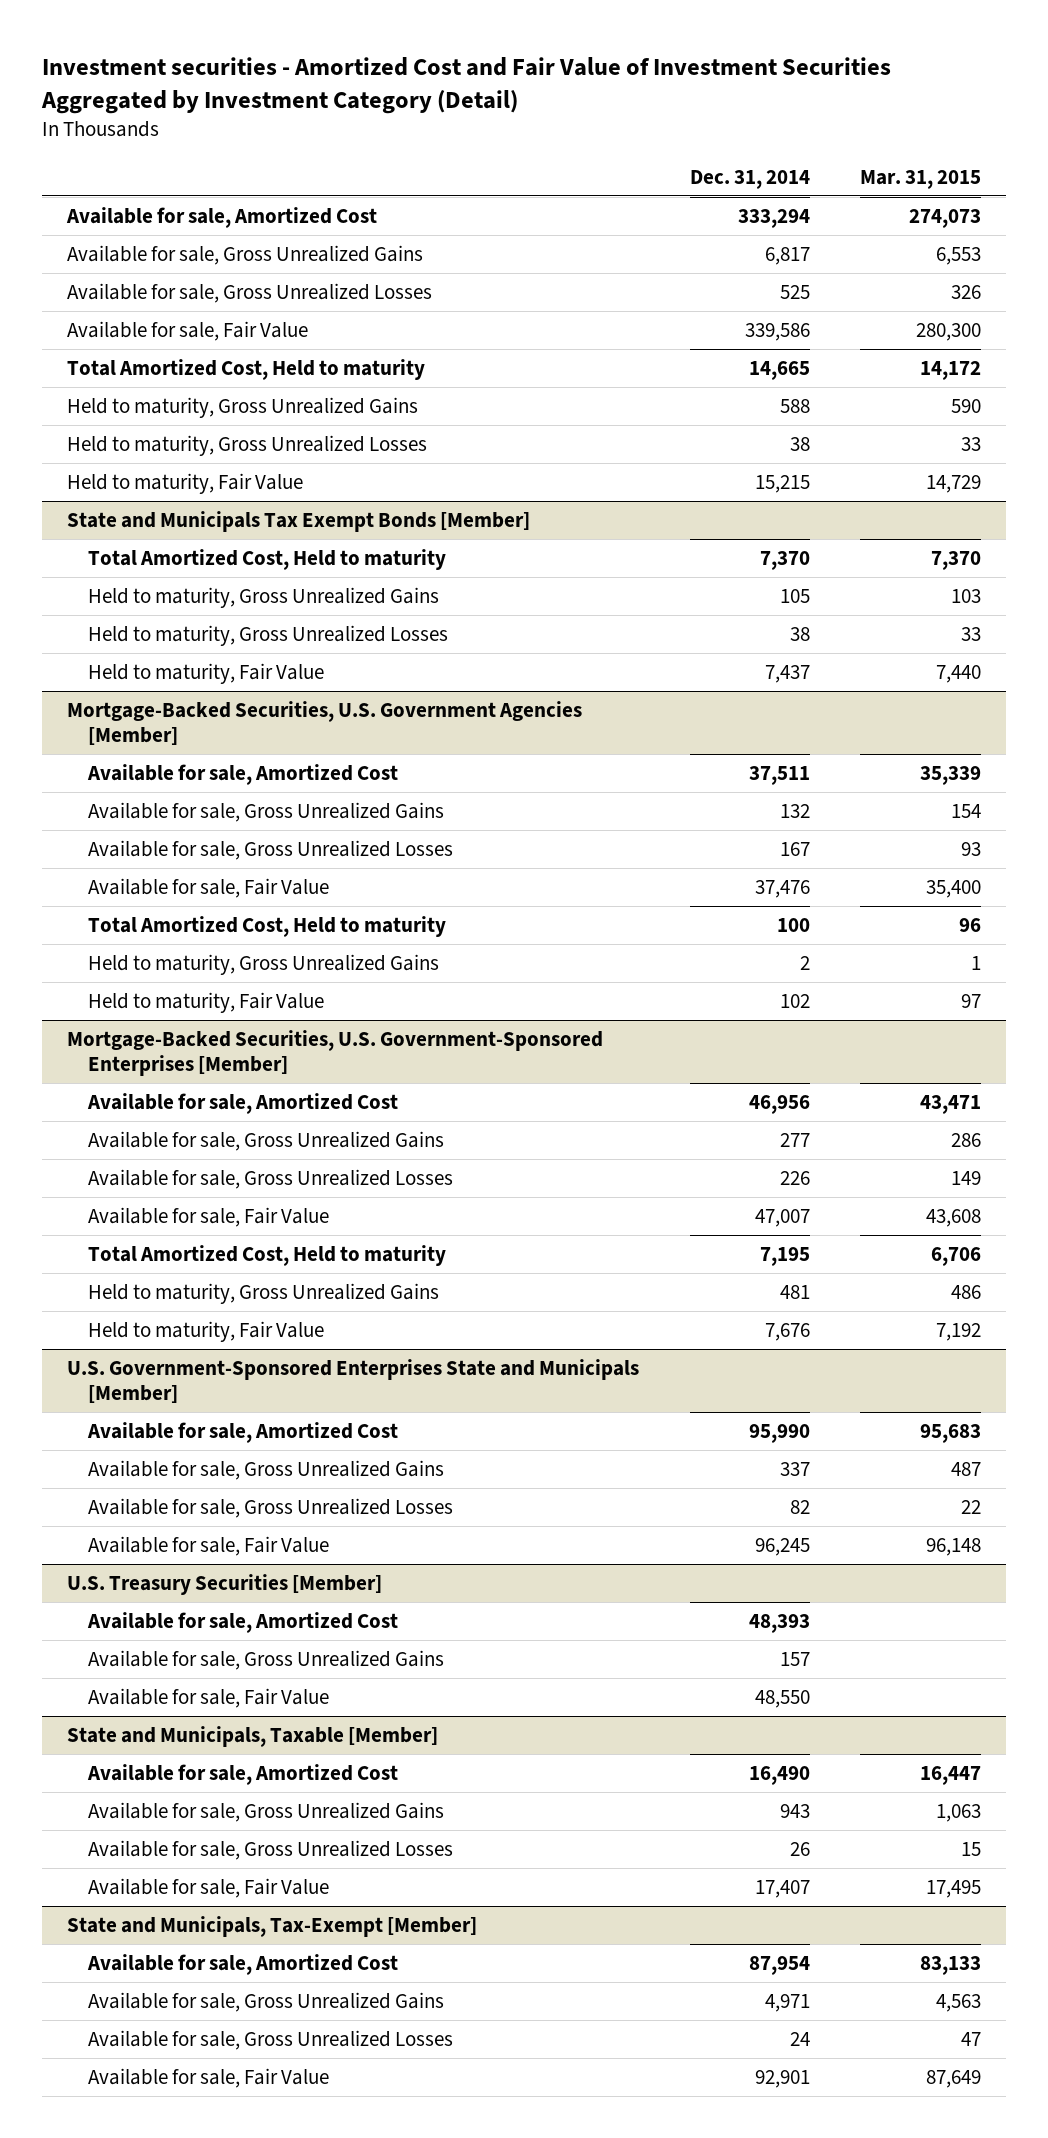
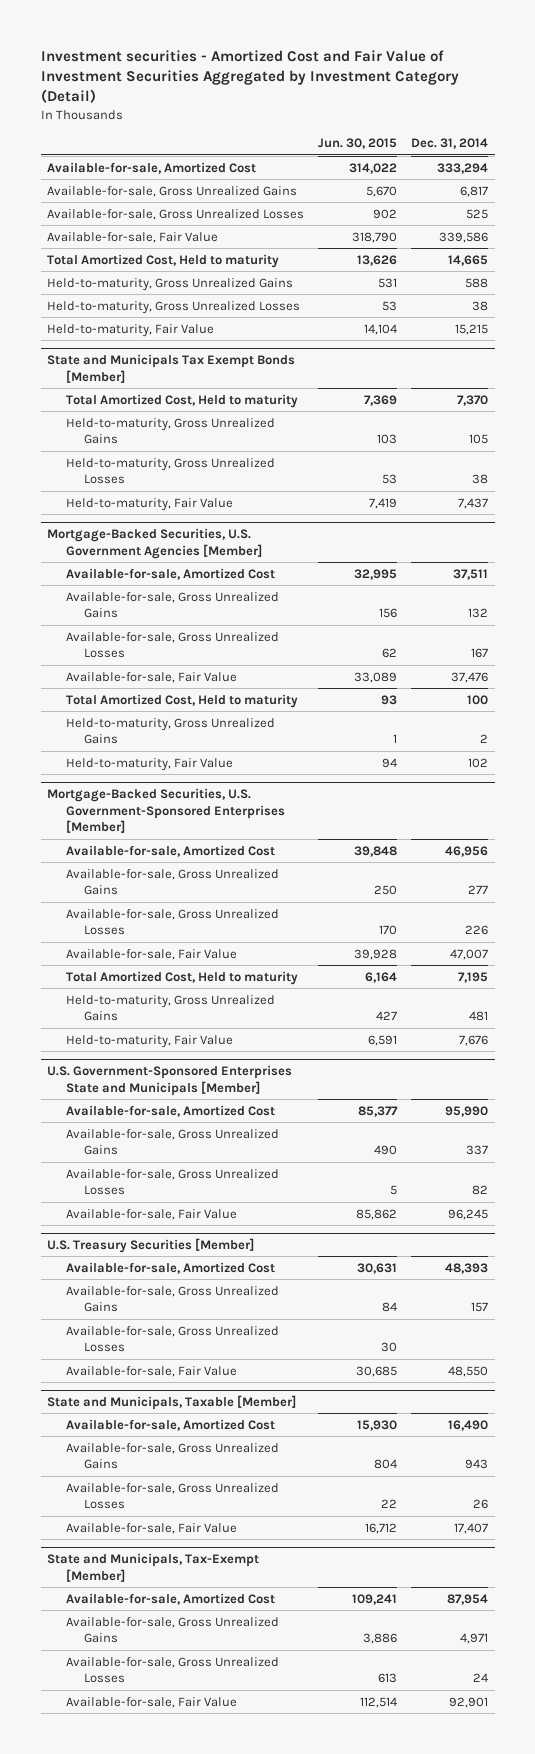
- | Dec. 31, 2014 | Mar. 31, 2015
+ | Jun. 30, 2015 | Dec. 31, 2014
- Available for sale, Amortized Cost | 333,294 | 274,073
- Available for sale, Gross Unrealized Gains | 6,817 | 6,553
- Available for sale, Gross Unrealized Losses | 525 | 326
- Available for sale, Fair Value | 339,586 | 280,300
+ Available-for-sale, Amortized Cost | 314,022 | 333,294
+ Available-for-sale, Gross Unrealized Gains | 5,670 | 6,817
+ Available-for-sale, Gross Unrealized Losses | 902 | 525
+ Available-for-sale, Fair Value | 318,790 | 339,586
- Held to maturity, Gross Unrealized Gains | 588 | 590
- Held to maturity, Gross Unrealized Losses | 38 | 33
- Held to maturity, Fair Value | 15,215 | 14,729
+ Held-to-maturity, Gross Unrealized Gains | 531 | 588
+ Held-to-maturity, Gross Unrealized Losses | 53 | 38
+ Held-to-maturity, Fair Value | 14,104 | 15,215
@ State and Municipals Tax Exempt Bonds [Member]
- Held to maturity, Gross Unrealized Gains | 105 | 103
- Held to maturity, Gross Unrealized Losses | 38 | 33
- Held to maturity, Fair Value | 7,437 | 7,440
+ Held-to-maturity, Gross Unrealized Gains | 103 | 105
+ Held-to-maturity, Gross Unrealized Losses | 53 | 38
+ Held-to-maturity, Fair Value | 7,419 | 7,437
@ Mortgage-Backed Securities, U.S. Government Agencies [Member]
- Available for sale, Amortized Cost | 37,511 | 35,339
- Available for sale, Gross Unrealized Gains | 132 | 154
- Available for sale, Gross Unrealized Losses | 167 | 93
- Available for sale, Fair Value | 37,476 | 35,400
+ Available-for-sale, Amortized Cost | 32,995 | 37,511
+ Available-for-sale, Gross Unrealized Gains | 156 | 132
+ Available-for-sale, Gross Unrealized Losses | 62 | 167
+ Available-for-sale, Fair Value | 33,089 | 37,476
- Held to maturity, Gross Unrealized Gains | 2 | 1
- Held to maturity, Fair Value | 102 | 97
+ Held-to-maturity, Gross Unrealized Gains | 1 | 2
+ Held-to-maturity, Fair Value | 94 | 102
@ Mortgage-Backed Securities, U.S. Government-Sponsored Enterprises [Member]
- Available for sale, Amortized Cost | 46,956 | 43,471
- Available for sale, Gross Unrealized Gains | 277 | 286
- Available for sale, Gross Unrealized Losses | 226 | 149
- Available for sale, Fair Value | 47,007 | 43,608
+ Available-for-sale, Amortized Cost | 39,848 | 46,956
+ Available-for-sale, Gross Unrealized Gains | 250 | 277
+ Available-for-sale, Gross Unrealized Losses | 170 | 226
+ Available-for-sale, Fair Value | 39,928 | 47,007
- Held to maturity, Gross Unrealized Gains | 481 | 486
- Held to maturity, Fair Value | 7,676 | 7,192
+ Held-to-maturity, Gross Unrealized Gains | 427 | 481
+ Held-to-maturity, Fair Value | 6,591 | 7,676
@ U.S. Government-Sponsored Enterprises State and Municipals [Member]
- Available for sale, Amortized Cost | 95,990 | 95,683
- Available for sale, Gross Unrealized Gains | 337 | 487
- Available for sale, Gross Unrealized Losses | 82 | 22
- Available for sale, Fair Value | 96,245 | 96,148
+ Available-for-sale, Amortized Cost | 85,377 | 95,990
+ Available-for-sale, Gross Unrealized Gains | 490 | 337
+ Available-for-sale, Gross Unrealized Losses | 5 | 82
+ Available-for-sale, Fair Value | 85,862 | 96,245
@ U.S. Treasury Securities [Member]
- Available for sale, Amortized Cost | 48,393 |
- Available for sale, Gross Unrealized Gains | 157 |
- Available for sale, Fair Value | 48,550 |
+ Available-for-sale, Amortized Cost | 30,631 | 48,393
+ Available-for-sale, Gross Unrealized Gains | 84 | 157
+ Available-for-sale, Gross Unrealized Losses | 30 |
+ Available-for-sale, Fair Value | 30,685 | 48,550
@ State and Municipals, Taxable [Member]
- Available for sale, Amortized Cost | 16,490 | 16,447
- Available for sale, Gross Unrealized Gains | 943 | 1,063
- Available for sale, Gross Unrealized Losses | 26 | 15
- Available for sale, Fair Value | 17,407 | 17,495
+ Available-for-sale, Amortized Cost | 15,930 | 16,490
+ Available-for-sale, Gross Unrealized Gains | 804 | 943
+ Available-for-sale, Gross Unrealized Losses | 22 | 26
+ Available-for-sale, Fair Value | 16,712 | 17,407
@ State and Municipals, Tax-Exempt [Member]
- Available for sale, Amortized Cost | 87,954 | 83,133
- Available for sale, Gross Unrealized Gains | 4,971 | 4,563
- Available for sale, Gross Unrealized Losses | 24 | 47
- Available for sale, Fair Value | 92,901 | 87,649
+ Available-for-sale, Amortized Cost | 109,241 | 87,954
+ Available-for-sale, Gross Unrealized Gains | 3,886 | 4,971
+ Available-for-sale, Gross Unrealized Losses | 613 | 24
+ Available-for-sale, Fair Value | 112,514 | 92,901

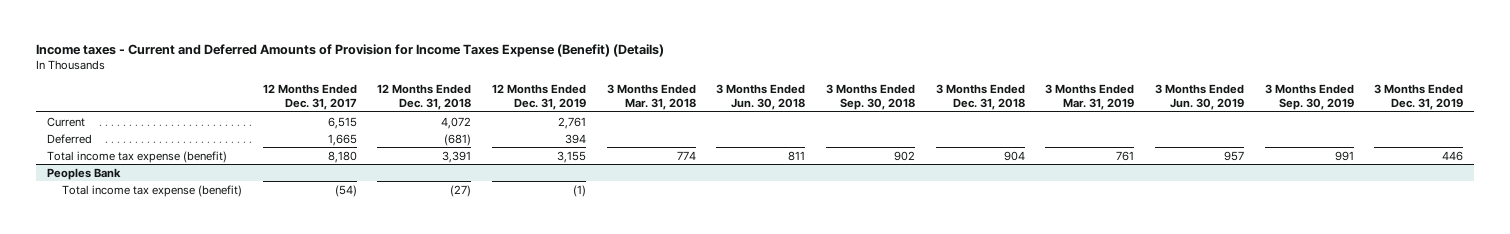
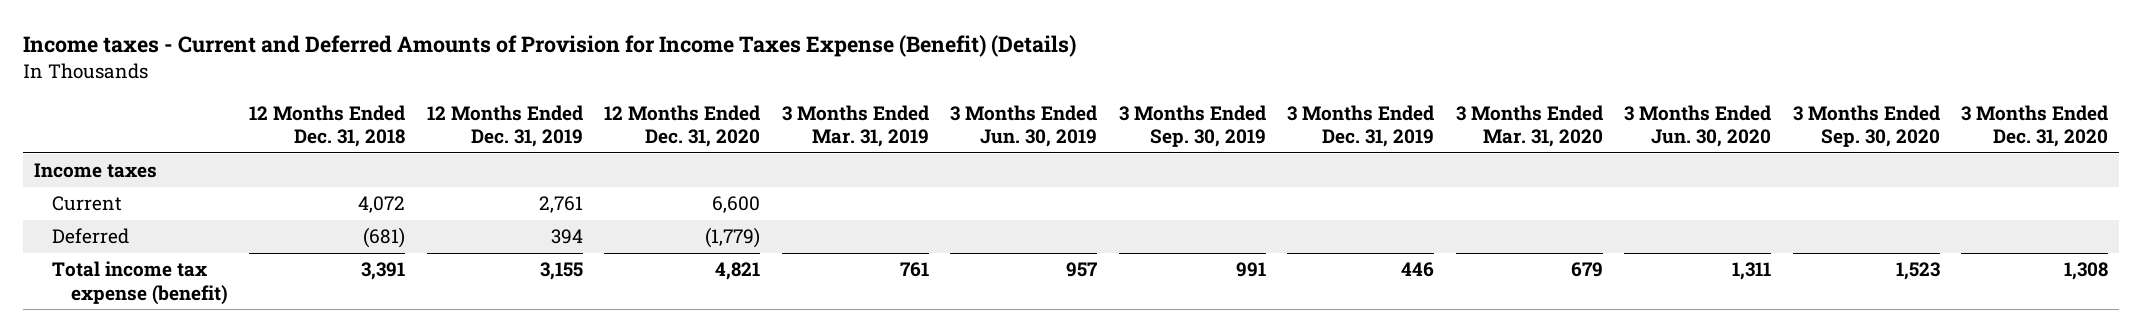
- | 12 Months Ended Dec. 31, 2017 | 12 Months Ended Dec. 31, 2018 | 12 Months Ended Dec. 31, 2019 | 3 Months Ended Mar. 31, 2018 | 3 Months Ended Jun. 30, 2018 | 3 Months Ended Sep. 30, 2018 | 3 Months Ended Dec. 31, 2018 | 3 Months Ended Mar. 31, 2019 | 3 Months Ended Jun. 30, 2019 | 3 Months Ended Sep. 30, 2019 | 3 Months Ended Dec. 31, 2019
+ | 12 Months Ended Dec. 31, 2018 | 12 Months Ended Dec. 31, 2019 | 12 Months Ended Dec. 31, 2020 | 3 Months Ended Mar. 31, 2019 | 3 Months Ended Jun. 30, 2019 | 3 Months Ended Sep. 30, 2019 | 3 Months Ended Dec. 31, 2019 | 3 Months Ended Mar. 31, 2020 | 3 Months Ended Jun. 30, 2020 | 3 Months Ended Sep. 30, 2020 | 3 Months Ended Dec. 31, 2020
+ Income taxes
- Peoples Bank
- Total income tax expense (benefit) | (54) | (27) | (1) | | | | | | | |

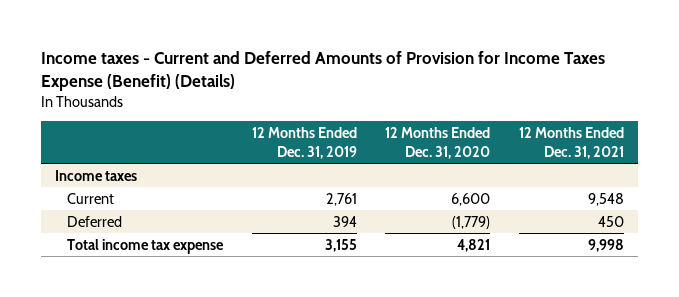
- | 12 Months Ended Dec. 31, 2018 | 12 Months Ended Dec. 31, 2019 | 12 Months Ended Dec. 31, 2020 | 3 Months Ended Mar. 31, 2019 | 3 Months Ended Jun. 30, 2019 | 3 Months Ended Sep. 30, 2019 | 3 Months Ended Dec. 31, 2019 | 3 Months Ended Mar. 31, 2020 | 3 Months Ended Jun. 30, 2020 | 3 Months Ended Sep. 30, 2020 | 3 Months Ended Dec. 31, 2020
+ | 12 Months Ended Dec. 31, 2019 | 12 Months Ended Dec. 31, 2020 | 12 Months Ended Dec. 31, 2021
- Total income tax expense (benefit) | 3,391 | 3,155 | 4,821 | 761 | 957 | 991 | 446 | 679 | 1,311 | 1,523 | 1,308
+ Total income tax expense | 3,155 | 4,821 | 9,998

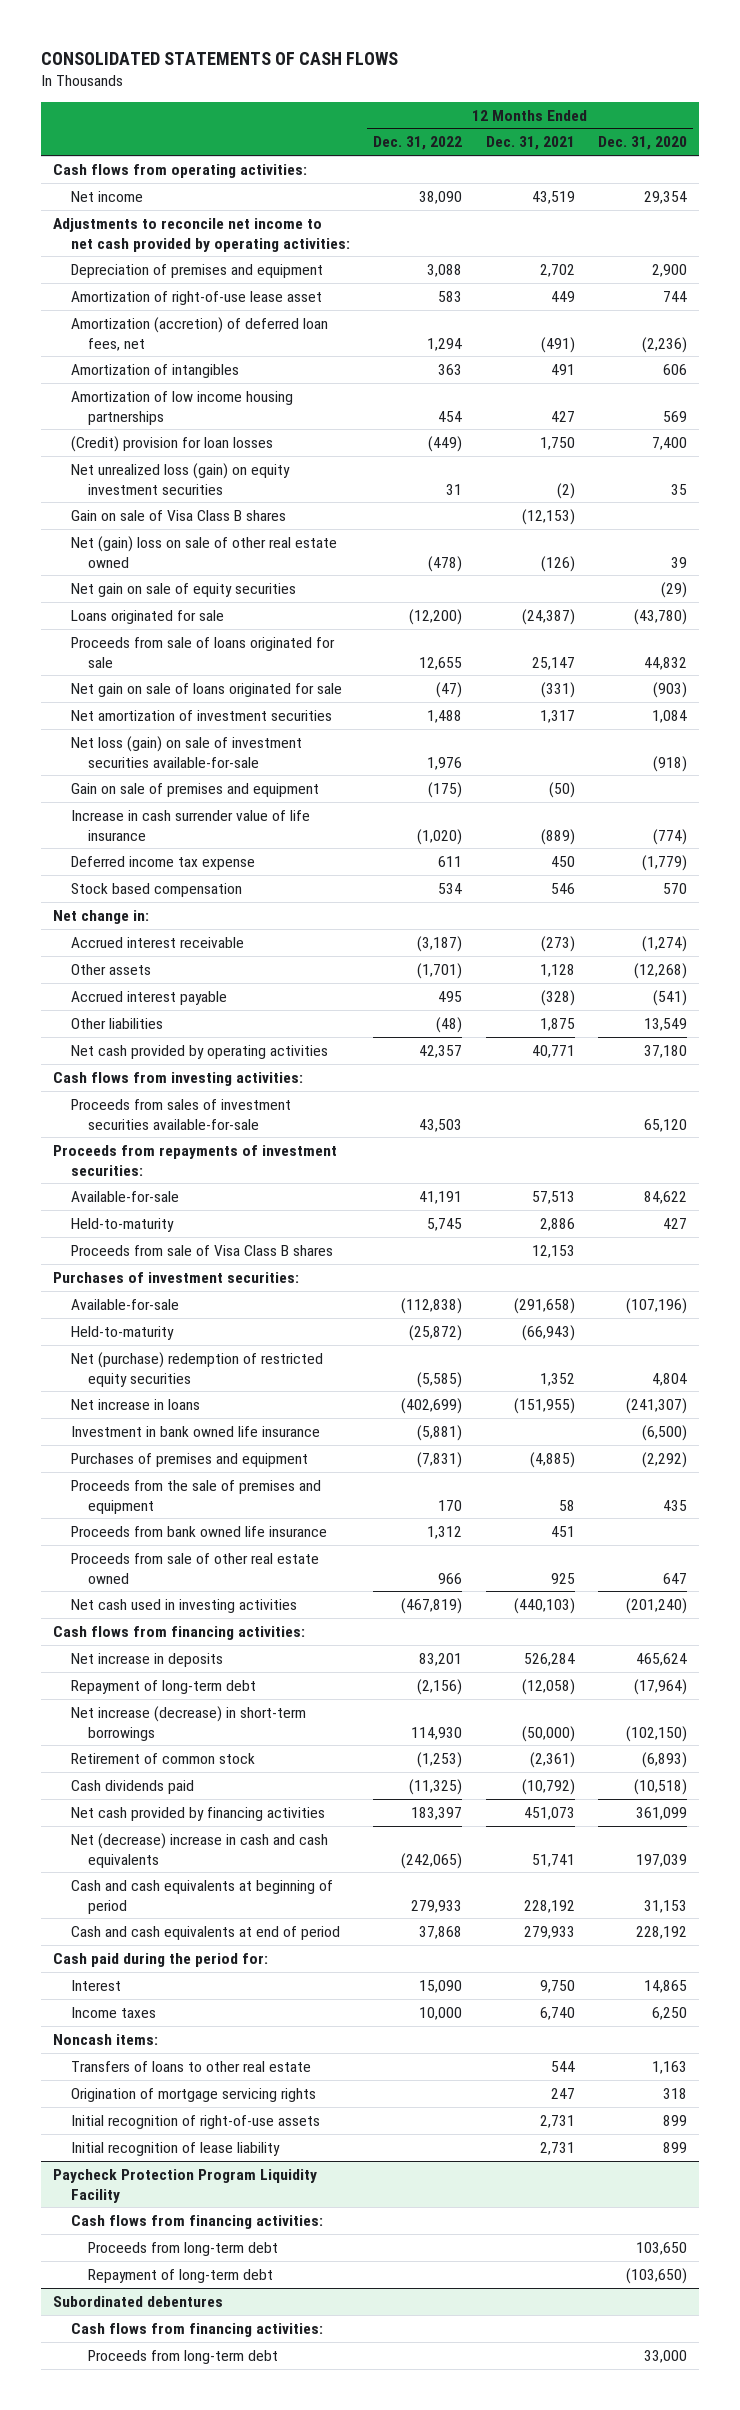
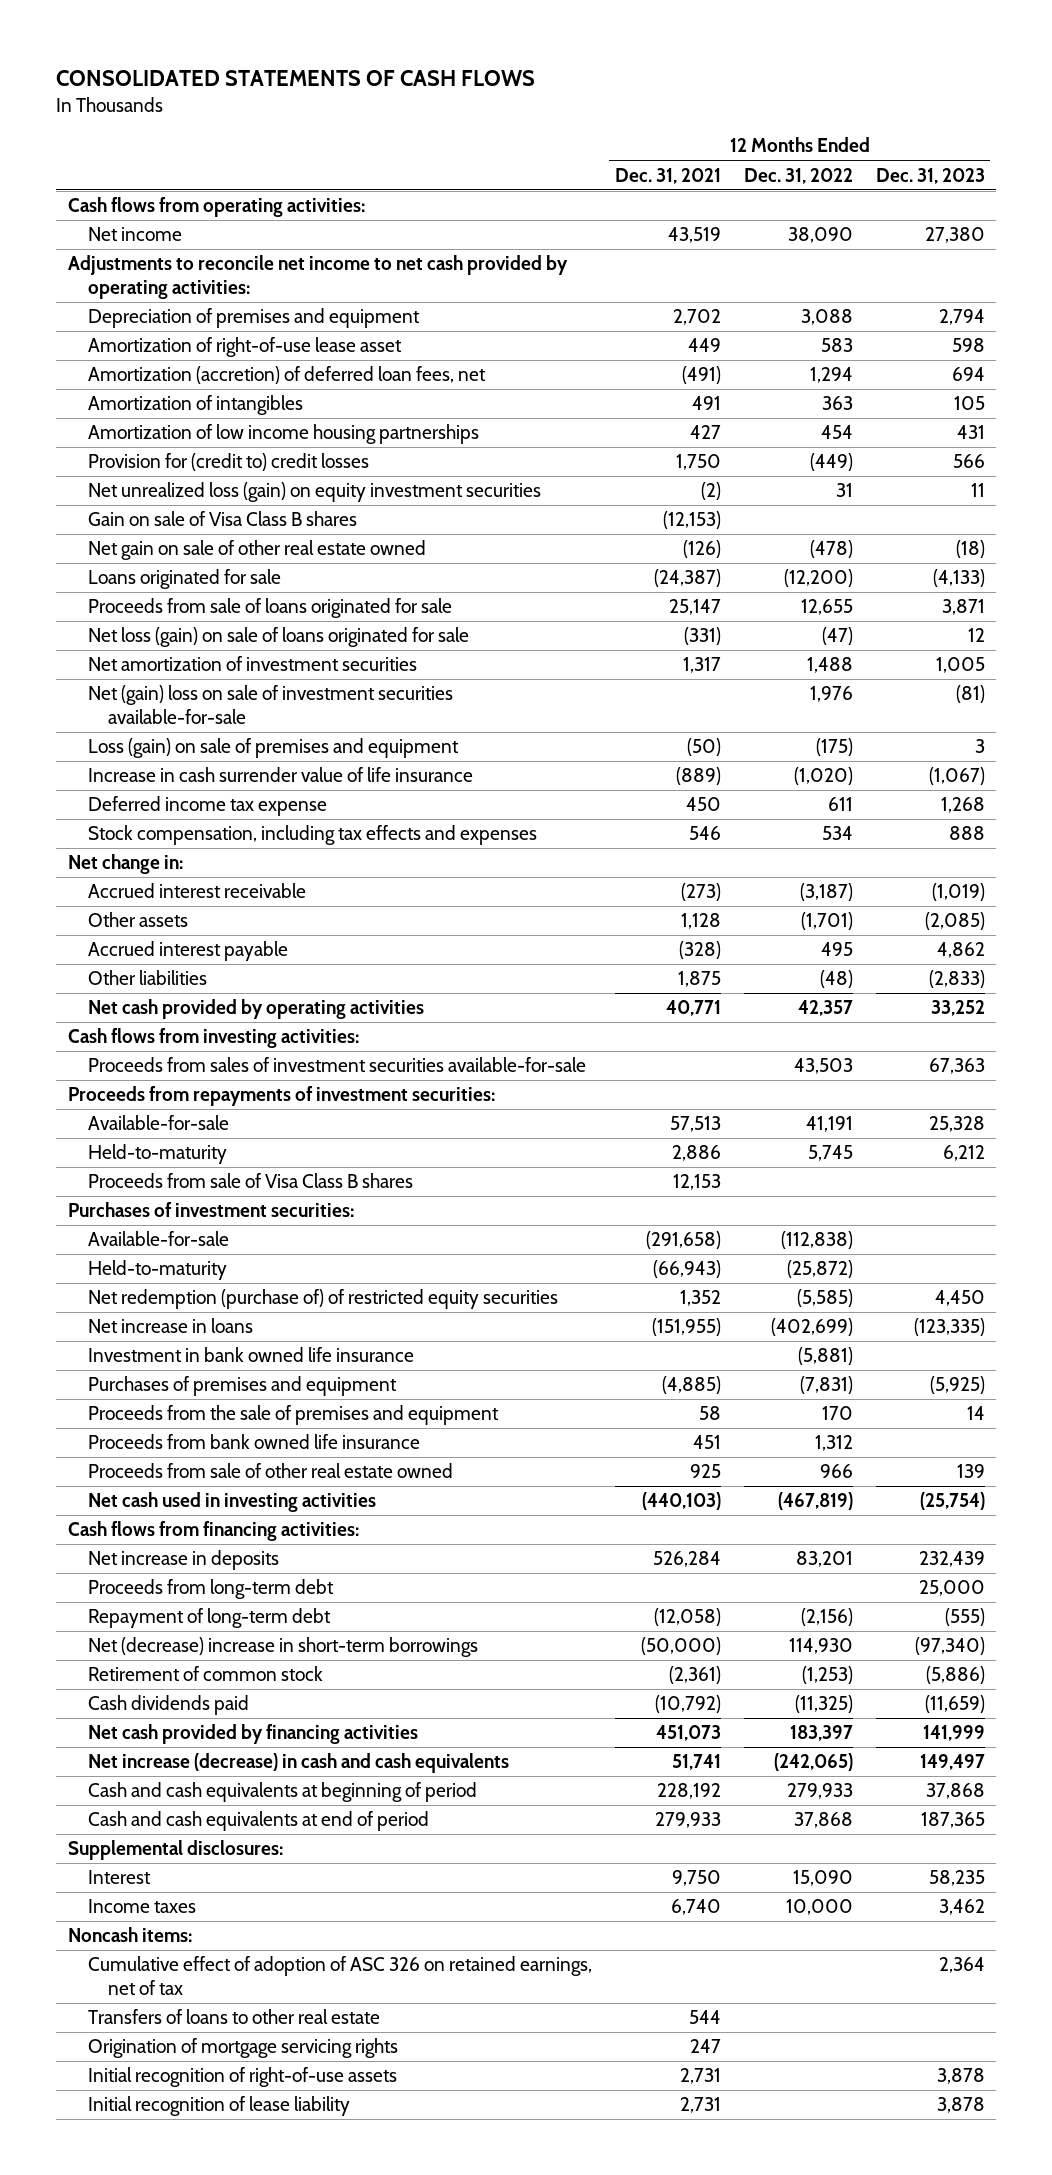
- | 12 Months Ended Dec. 31, 2022 | 12 Months Ended Dec. 31, 2021 | 12 Months Ended Dec. 31, 2020
+ | 12 Months Ended Dec. 31, 2021 | 12 Months Ended Dec. 31, 2022 | 12 Months Ended Dec. 31, 2023
- (Credit) provision for loan losses | (449) | 1,750 | 7,400
+ Provision for (credit to) credit losses | 1,750 | (449) | 566
- Net (gain) loss on sale of other real estate owned | (478) | (126) | 39
- Net gain on sale of equity securities | | | (29)
+ Net gain on sale of other real estate owned | (126) | (478) | (18)
- Net gain on sale of loans originated for sale | (47) | (331) | (903)
+ Net loss (gain) on sale of loans originated for sale | (331) | (47) | 12
- Net loss (gain) on sale of investment securities available-for-sale | 1,976 | | (918)
- Gain on sale of premises and equipment | (175) | (50) |
+ Net (gain) loss on sale of investment securities available-for-sale | | 1,976 | (81)
+ Loss (gain) on sale of premises and equipment | (50) | (175) | 3
- Stock based compensation | 534 | 546 | 570
+ Stock compensation, including tax effects and expenses | 546 | 534 | 888
- Net (purchase) redemption of restricted equity securities | (5,585) | 1,352 | 4,804
+ Net redemption (purchase of) of restricted equity securities | 1,352 | (5,585) | 4,450
+ Proceeds from long-term debt | | | 25,000
- Net increase (decrease) in short-term borrowings | 114,930 | (50,000) | (102,150)
+ Net (decrease) increase in short-term borrowings | (50,000) | 114,930 | (97,340)
- Net (decrease) increase in cash and cash equivalents | (242,065) | 51,741 | 197,039
+ Net increase (decrease) in cash and cash equivalents | 51,741 | (242,065) | 149,497
- Cash paid during the period for:
+ Supplemental disclosures:
+ Cumulative effect of adoption of ASC 326 on retained earnings, net of tax | | | 2,364
- Paycheck Protection Program Liquidity Facility
- Cash flows from financing activities:
- Proceeds from long-term debt | | | 103,650
- Repayment of long-term debt | | | (103,650)
- Subordinated debentures
- Cash flows from financing activities:
- Proceeds from long-term debt | | | 33,000

